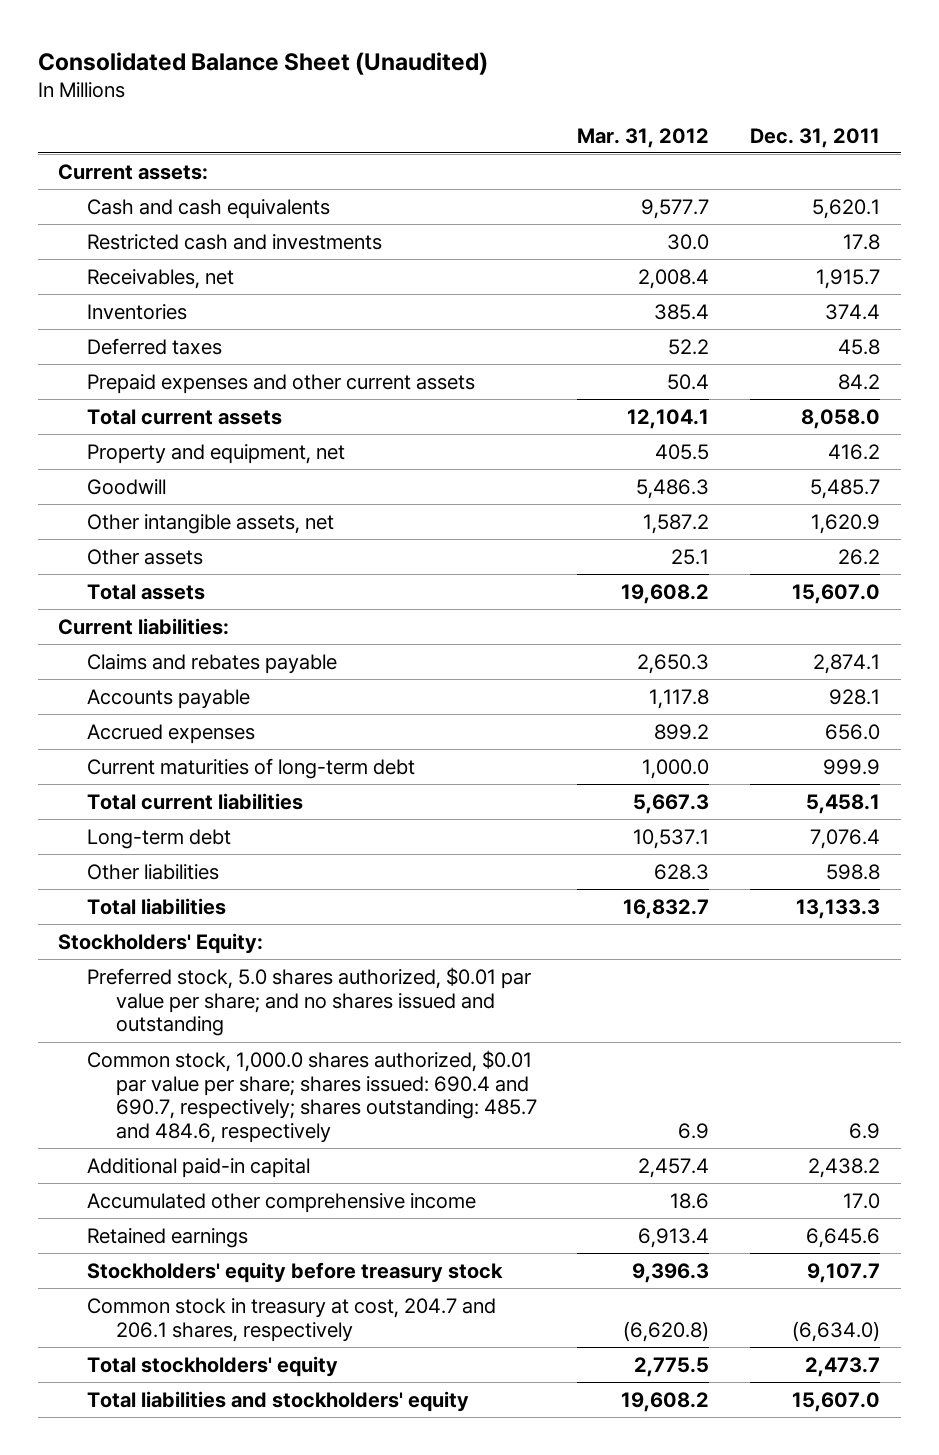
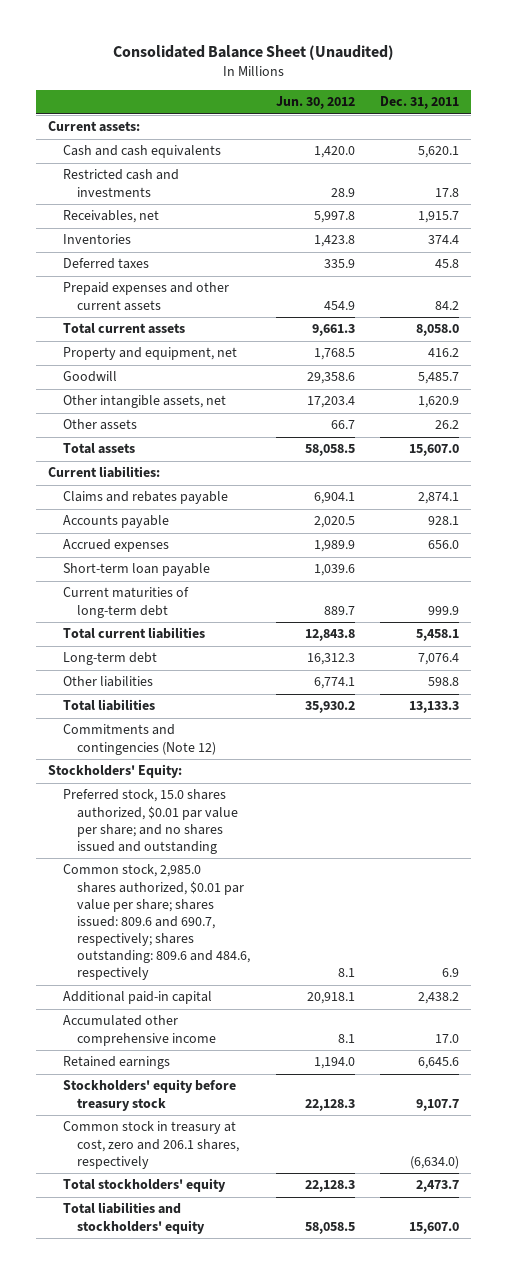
- | Mar. 31, 2012 | Dec. 31, 2011
+ | Jun. 30, 2012 | Dec. 31, 2011
+ Short-term loan payable | 1,039.6 |
+ Commitments and contingencies (Note 12)
- Preferred stock, 5.0 shares authorized, $0.01 par value per share; and no shares issued and outstanding
- Common stock, 1,000.0 shares authorized, $0.01 par value per share; shares issued: 690.4 and 690.7, respectively; shares outstanding: 485.7 and 484.6, respectively | 6.9 | 6.9
+ Preferred stock, 15.0 shares authorized, $0.01 par value per share; and no shares issued and outstanding
+ Common stock, 2,985.0 shares authorized, $0.01 par value per share; shares issued: 809.6 and 690.7, respectively; shares outstanding: 809.6 and 484.6, respectively | 8.1 | 6.9
- Common stock in treasury at cost, 204.7 and 206.1 shares, respectively | (6,620.8) | (6,634.0)
+ Common stock in treasury at cost, zero and 206.1 shares, respectively | | (6,634.0)

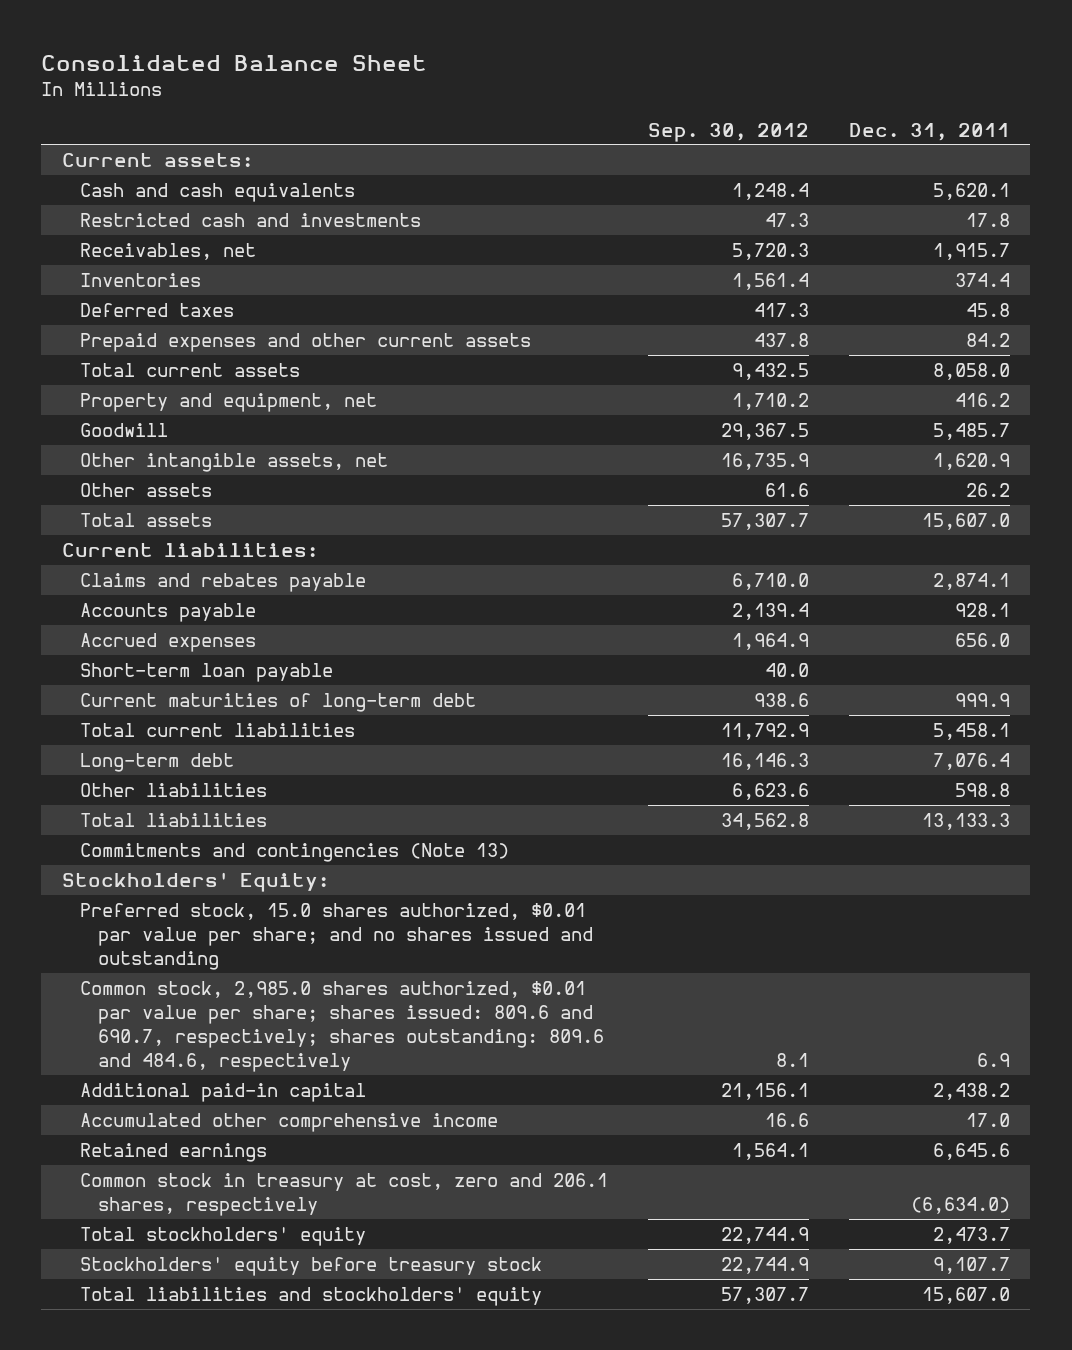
- Consolidated Balance Sheet (Unaudited)
+ Consolidated Balance Sheet
- | Jun. 30, 2012 | Dec. 31, 2011
+ | Sep. 30, 2012 | Dec. 31, 2011
- Commitments and contingencies (Note 12)
+ Commitments and contingencies (Note 13)
moved down: Stockholders' equity before treasury stock | 22,744.9 | 9,107.7

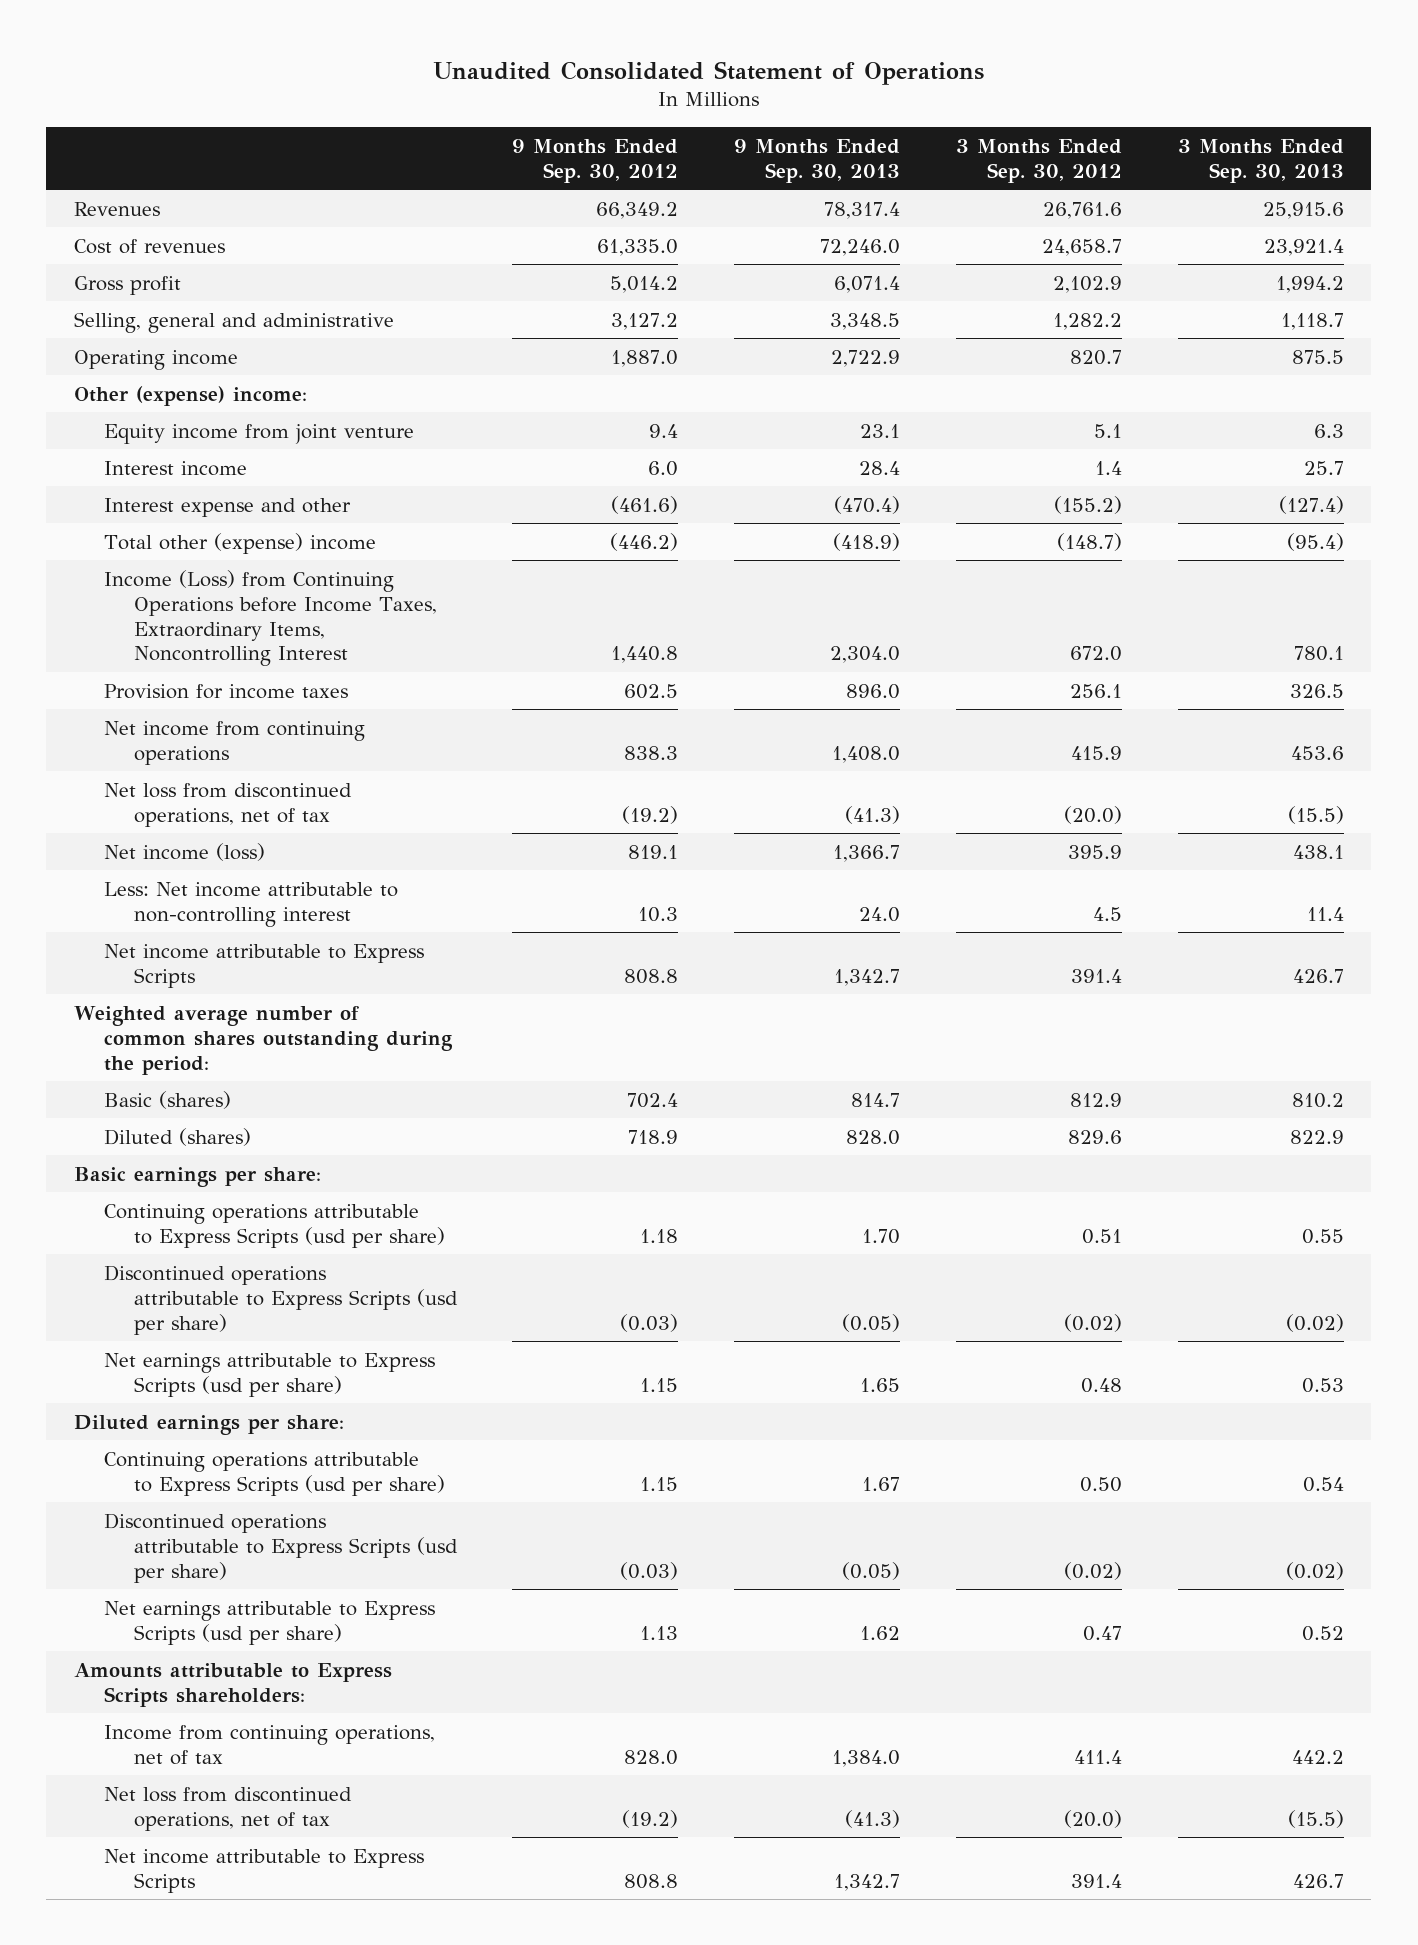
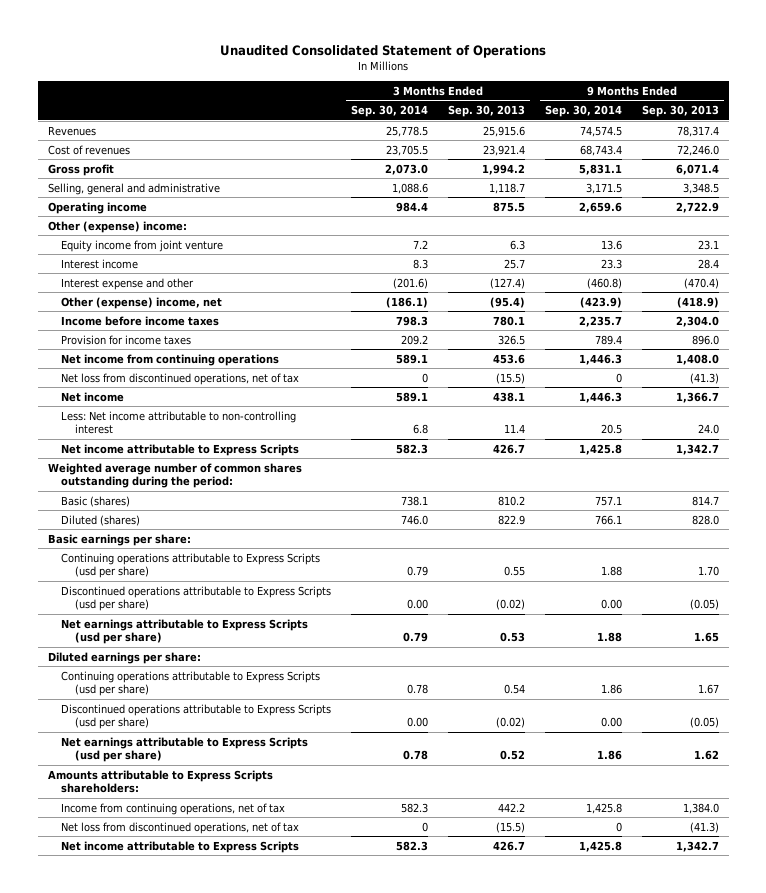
- | 9 Months Ended Sep. 30, 2012 | 9 Months Ended Sep. 30, 2013 | 3 Months Ended Sep. 30, 2012 | 3 Months Ended Sep. 30, 2013
+ | 3 Months Ended Sep. 30, 2014 | 3 Months Ended Sep. 30, 2013 | 9 Months Ended Sep. 30, 2014 | 9 Months Ended Sep. 30, 2013
- Total other (expense) income | (446.2) | (418.9) | (148.7) | (95.4)
- Income (Loss) from Continuing Operations before Income Taxes, Extraordinary Items, Noncontrolling Interest | 1,440.8 | 2,304.0 | 672.0 | 780.1
+ Other (expense) income, net | (186.1) | (95.4) | (423.9) | (418.9)
+ Income before income taxes | 798.3 | 780.1 | 2,235.7 | 2,304.0
- Net income (loss) | 819.1 | 1,366.7 | 395.9 | 438.1
+ Net income | 589.1 | 438.1 | 1,446.3 | 1,366.7

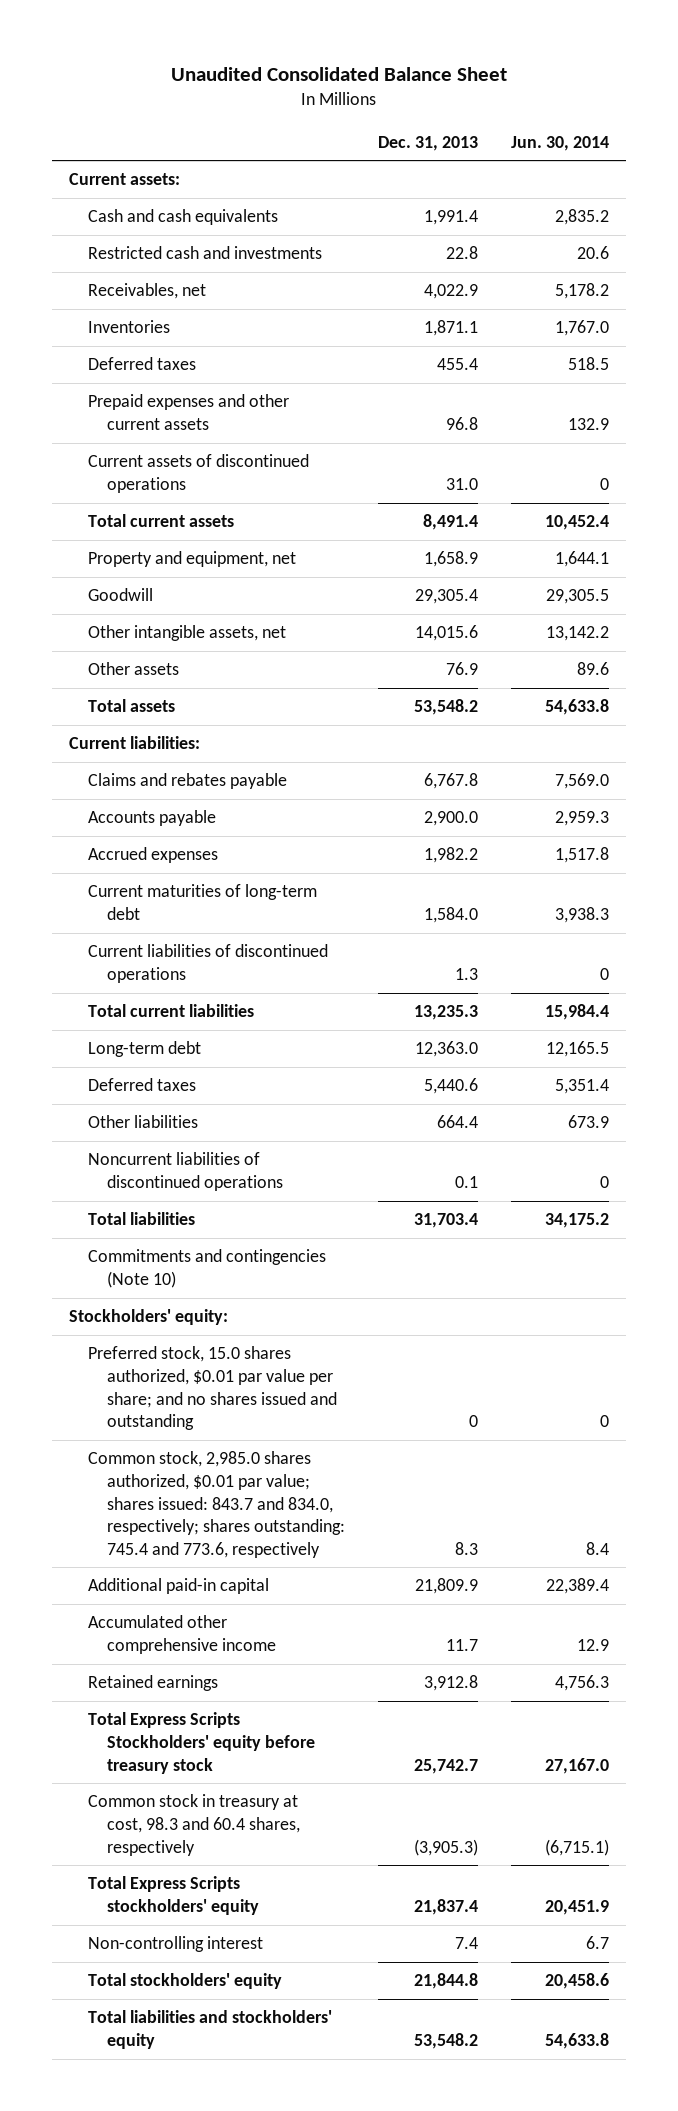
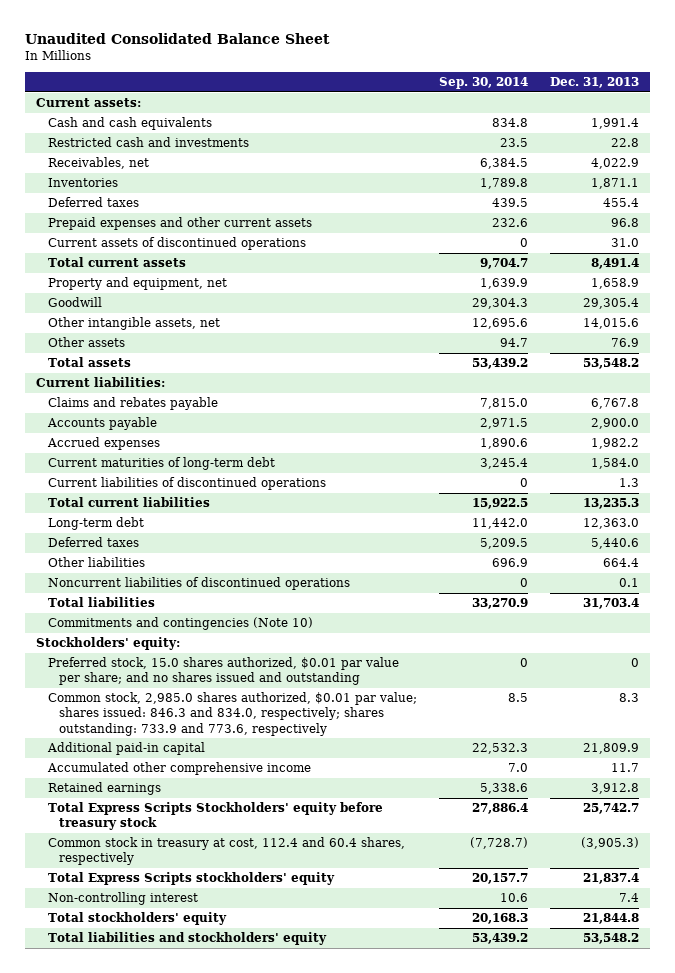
- | Dec. 31, 2013 | Jun. 30, 2014
+ | Sep. 30, 2014 | Dec. 31, 2013
- Common stock, 2,985.0 shares authorized, $0.01 par value; shares issued: 843.7 and 834.0, respectively; shares outstanding: 745.4 and 773.6, respectively | 8.3 | 8.4
+ Common stock, 2,985.0 shares authorized, $0.01 par value; shares issued: 846.3 and 834.0, respectively; shares outstanding: 733.9 and 773.6, respectively | 8.5 | 8.3
- Common stock in treasury at cost, 98.3 and 60.4 shares, respectively | (3,905.3) | (6,715.1)
+ Common stock in treasury at cost, 112.4 and 60.4 shares, respectively | (7,728.7) | (3,905.3)

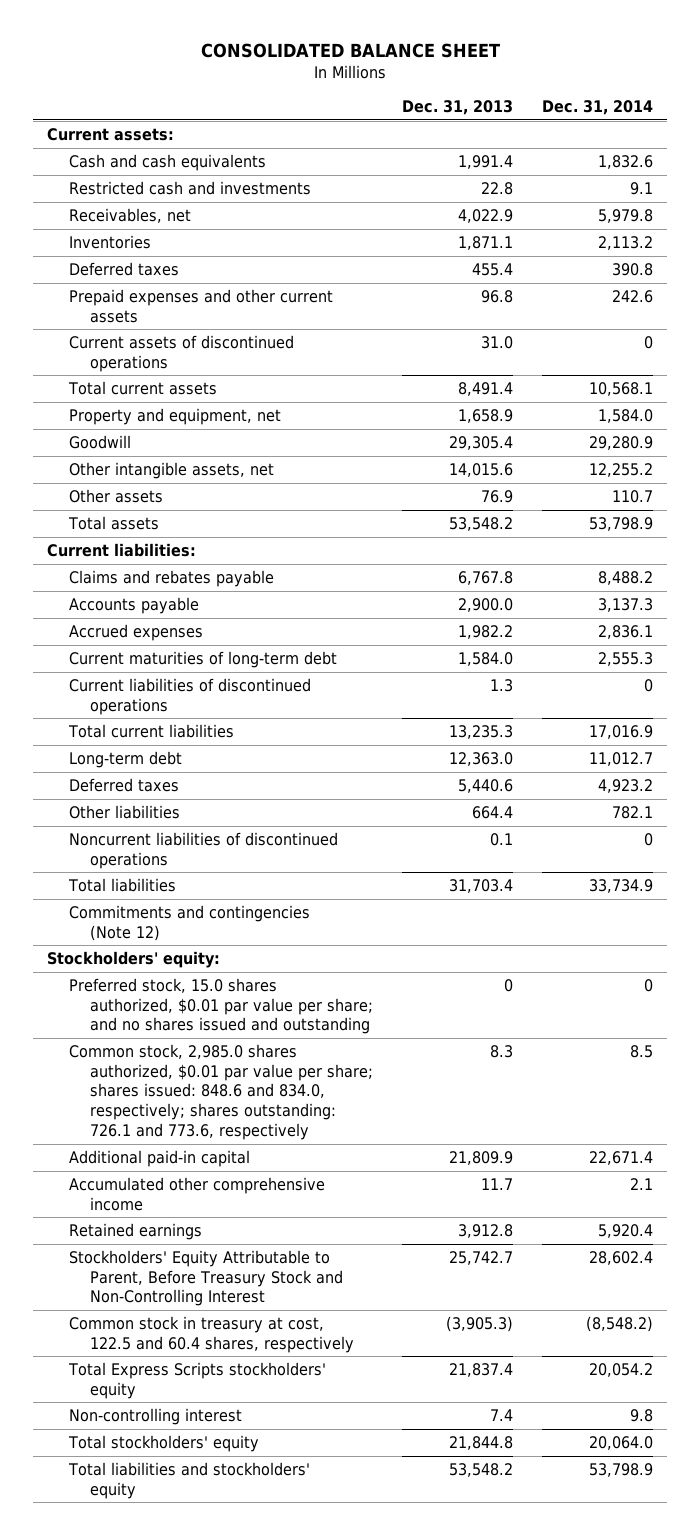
- Unaudited Consolidated Balance Sheet
+ CONSOLIDATED BALANCE SHEET
- | Sep. 30, 2014 | Dec. 31, 2013
+ | Dec. 31, 2013 | Dec. 31, 2014
- Commitments and contingencies (Note 10)
+ Commitments and contingencies (Note 12)
- Common stock, 2,985.0 shares authorized, $0.01 par value; shares issued: 846.3 and 834.0, respectively; shares outstanding: 733.9 and 773.6, respectively | 8.5 | 8.3
+ Common stock, 2,985.0 shares authorized, $0.01 par value per share; shares issued: 848.6 and 834.0, respectively; shares outstanding: 726.1 and 773.6, respectively | 8.3 | 8.5
- Total Express Scripts Stockholders' equity before treasury stock | 27,886.4 | 25,742.7
- Common stock in treasury at cost, 112.4 and 60.4 shares, respectively | (7,728.7) | (3,905.3)
+ Stockholders' Equity Attributable to Parent, Before Treasury Stock and Non-Controlling Interest | 25,742.7 | 28,602.4
+ Common stock in treasury at cost, 122.5 and 60.4 shares, respectively | (3,905.3) | (8,548.2)

